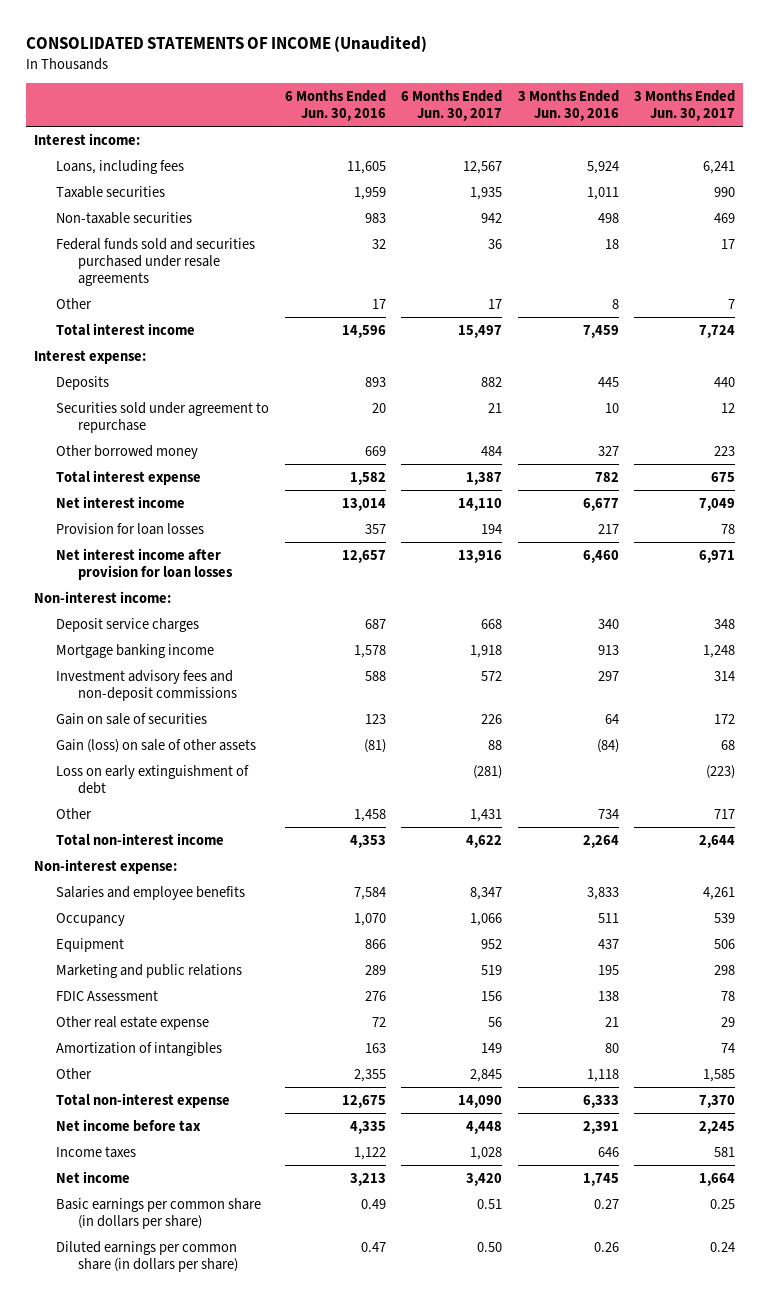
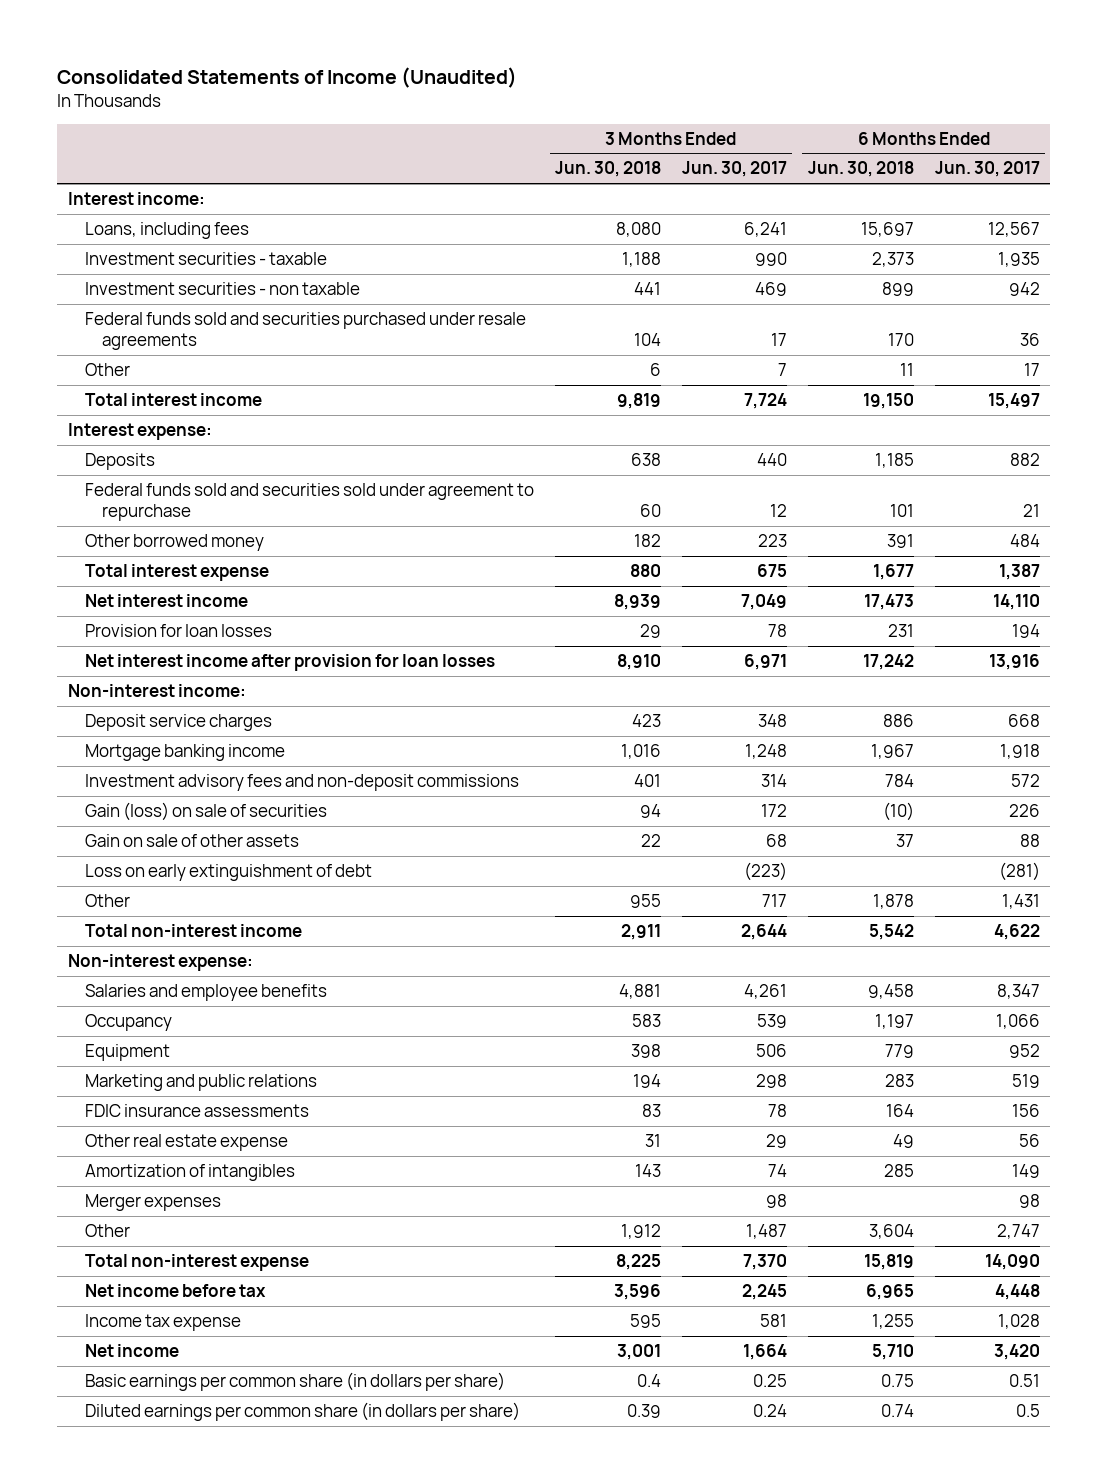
- CONSOLIDATED STATEMENTS OF INCOME (Unaudited)
+ Consolidated Statements of Income (Unaudited)
- | 6 Months Ended Jun. 30, 2016 | 6 Months Ended Jun. 30, 2017 | 3 Months Ended Jun. 30, 2016 | 3 Months Ended Jun. 30, 2017
+ | 3 Months Ended Jun. 30, 2018 | 3 Months Ended Jun. 30, 2017 | 6 Months Ended Jun. 30, 2018 | 6 Months Ended Jun. 30, 2017
- Taxable securities | 1,959 | 1,935 | 1,011 | 990
- Non-taxable securities | 983 | 942 | 498 | 469
+ Investment securities - taxable | 1,188 | 990 | 2,373 | 1,935
+ Investment securities - non taxable | 441 | 469 | 899 | 942
- Securities sold under agreement to repurchase | 20 | 21 | 10 | 12
+ Federal funds sold and securities sold under agreement to repurchase | 60 | 12 | 101 | 21
- Gain on sale of securities | 123 | 226 | 64 | 172
- Gain (loss) on sale of other assets | (81) | 88 | (84) | 68
+ Gain (loss) on sale of securities | 94 | 172 | (10) | 226
+ Gain on sale of other assets | 22 | 68 | 37 | 88
- FDIC Assessment | 276 | 156 | 138 | 78
+ FDIC insurance assessments | 83 | 78 | 164 | 156
- Other | 2,355 | 2,845 | 1,118 | 1,585
+ Merger expenses | | 98 | | 98
+ Other | 1,912 | 1,487 | 3,604 | 2,747
- Income taxes | 1,122 | 1,028 | 646 | 581
+ Income tax expense | 595 | 581 | 1,255 | 1,028
- Diluted earnings per common share (in dollars per share) | 0.47 | 0.50 | 0.26 | 0.24
+ Diluted earnings per common share (in dollars per share) | 0.39 | 0.24 | 0.74 | 0.5

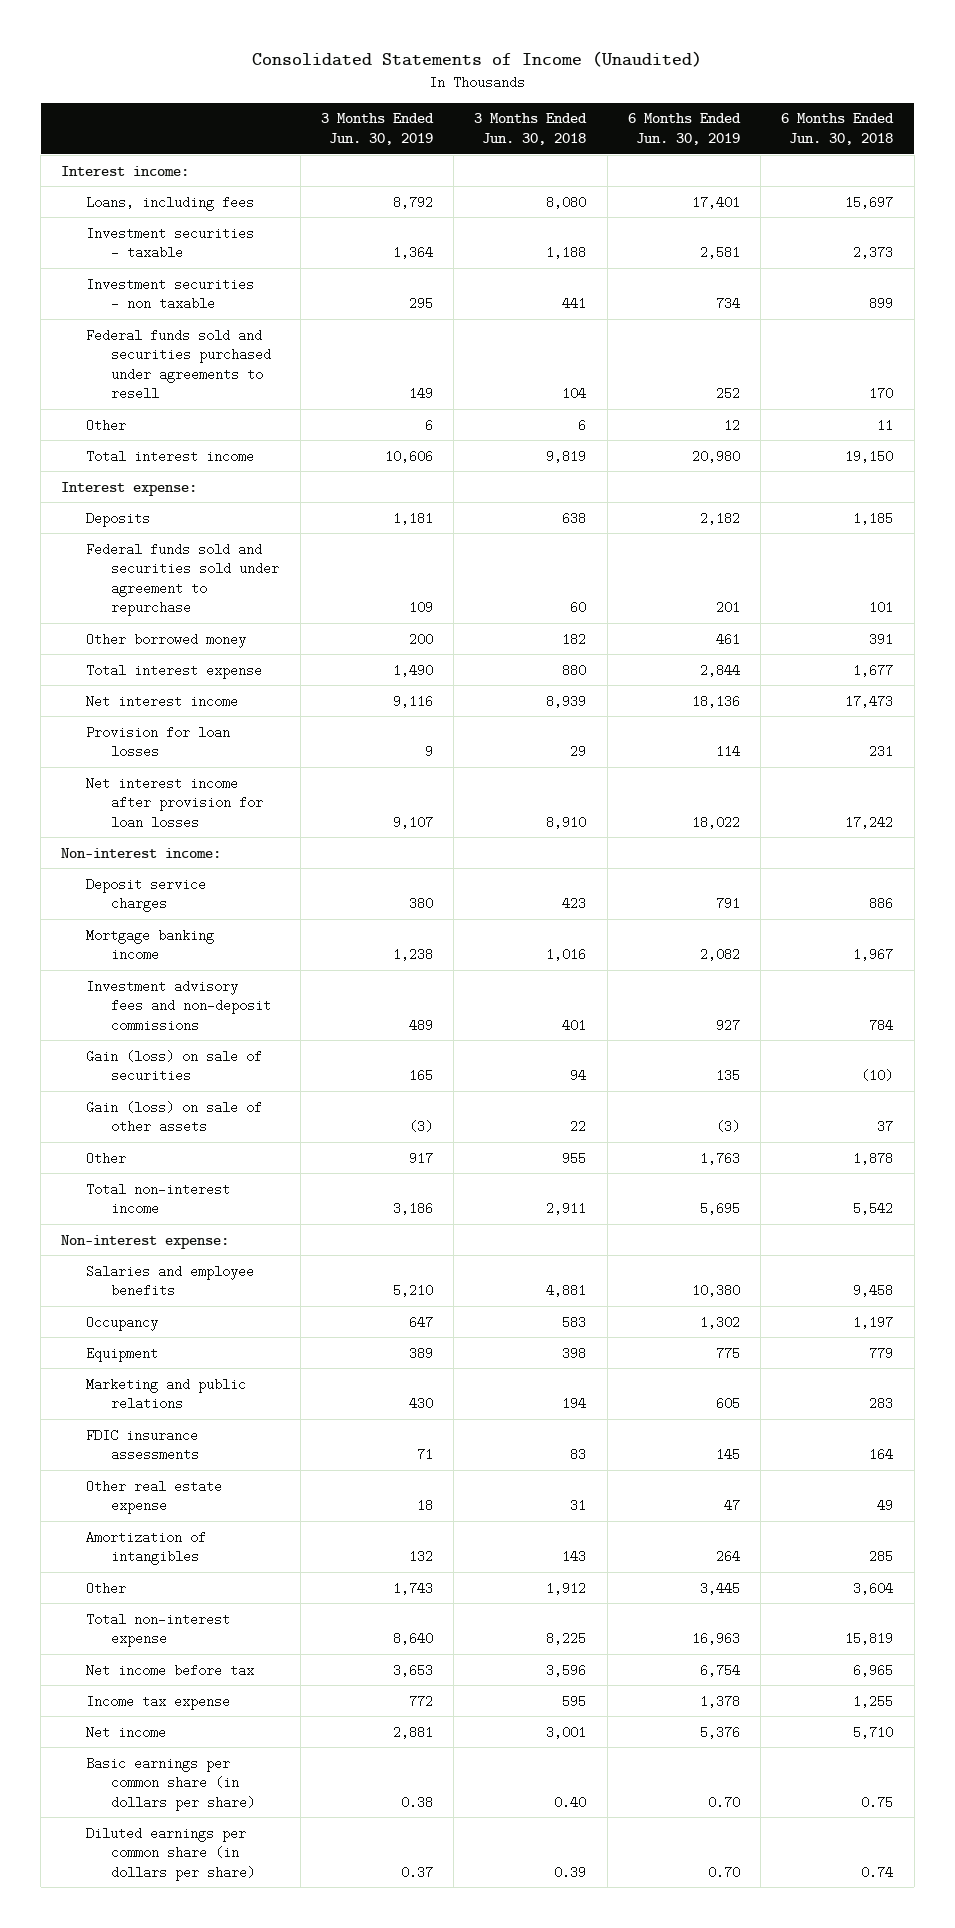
- | 3 Months Ended Jun. 30, 2018 | 3 Months Ended Jun. 30, 2017 | 6 Months Ended Jun. 30, 2018 | 6 Months Ended Jun. 30, 2017
+ | 3 Months Ended Jun. 30, 2019 | 3 Months Ended Jun. 30, 2018 | 6 Months Ended Jun. 30, 2019 | 6 Months Ended Jun. 30, 2018
- Federal funds sold and securities purchased under resale agreements | 104 | 17 | 170 | 36
+ Federal funds sold and securities purchased under agreements to resell | 149 | 104 | 252 | 170
- Gain on sale of other assets | 22 | 68 | 37 | 88
- Loss on early extinguishment of debt | | (223) | | (281)
+ Gain (loss) on sale of other assets | (3) | 22 | (3) | 37
- Merger expenses | | 98 | | 98
- Basic earnings per common share (in dollars per share) | 0.4 | 0.25 | 0.75 | 0.51
+ Basic earnings per common share (in dollars per share) | 0.38 | 0.40 | 0.70 | 0.75

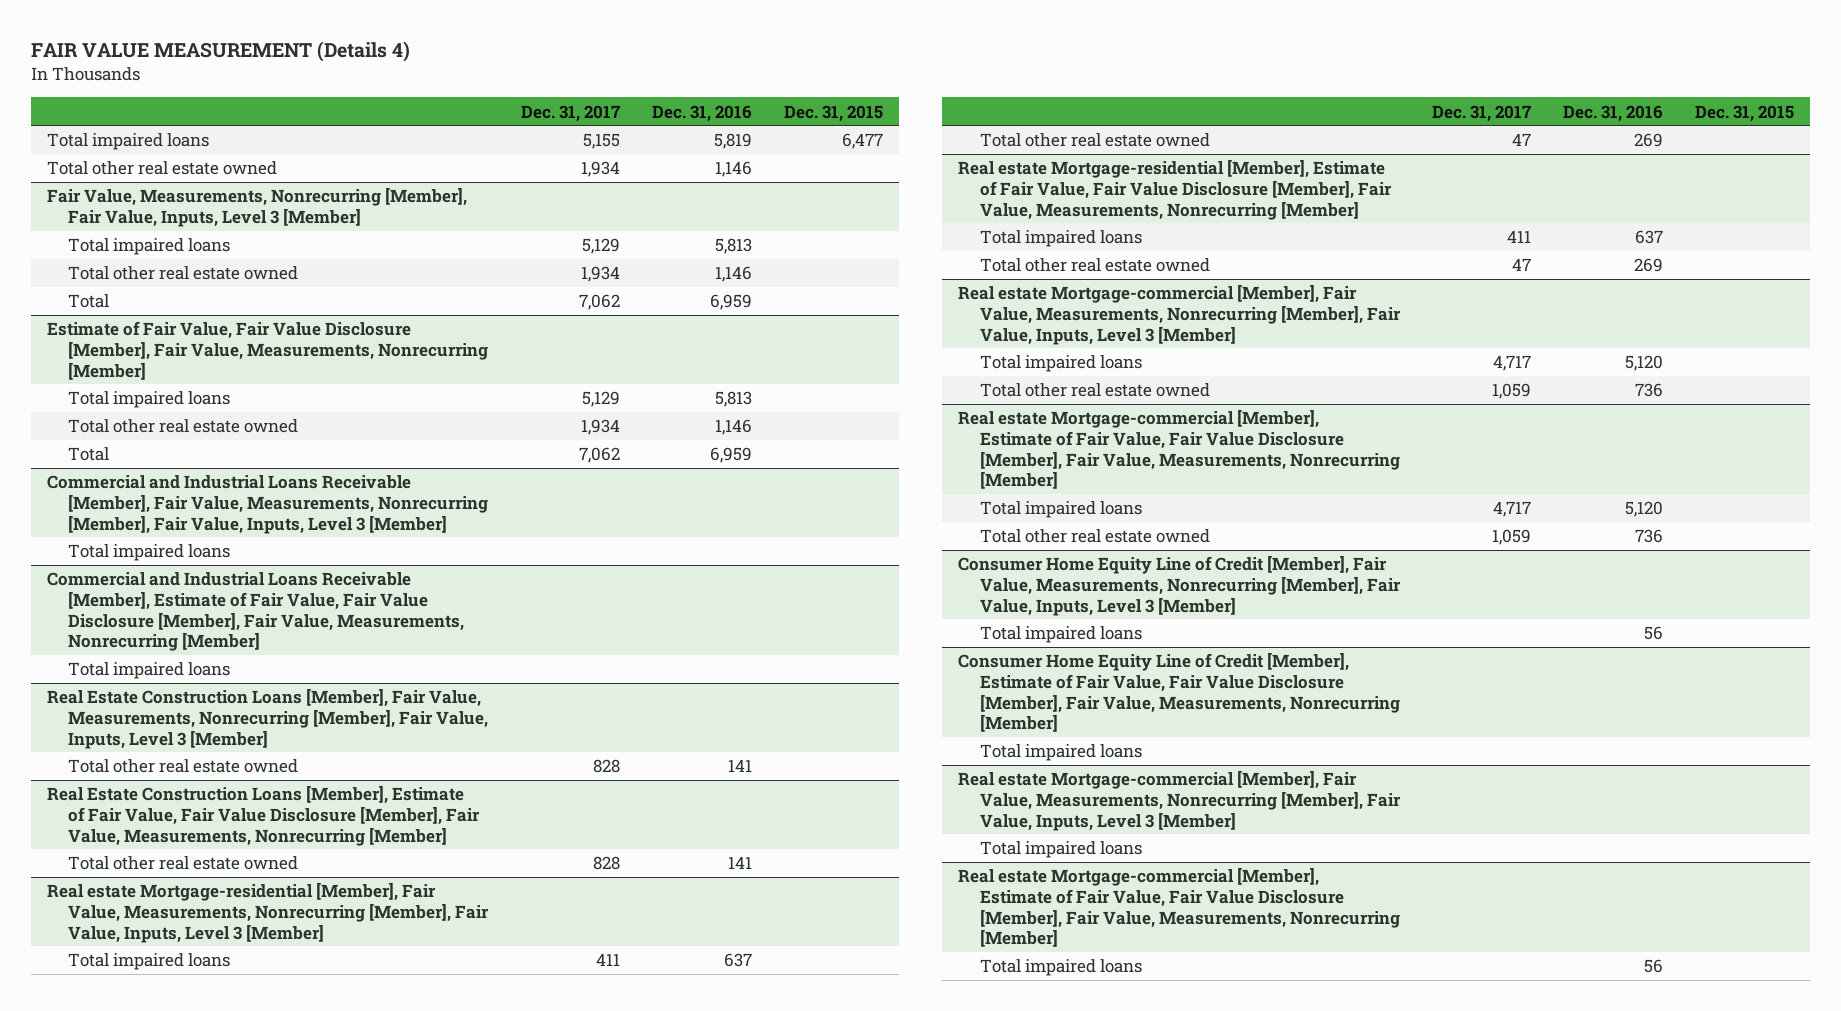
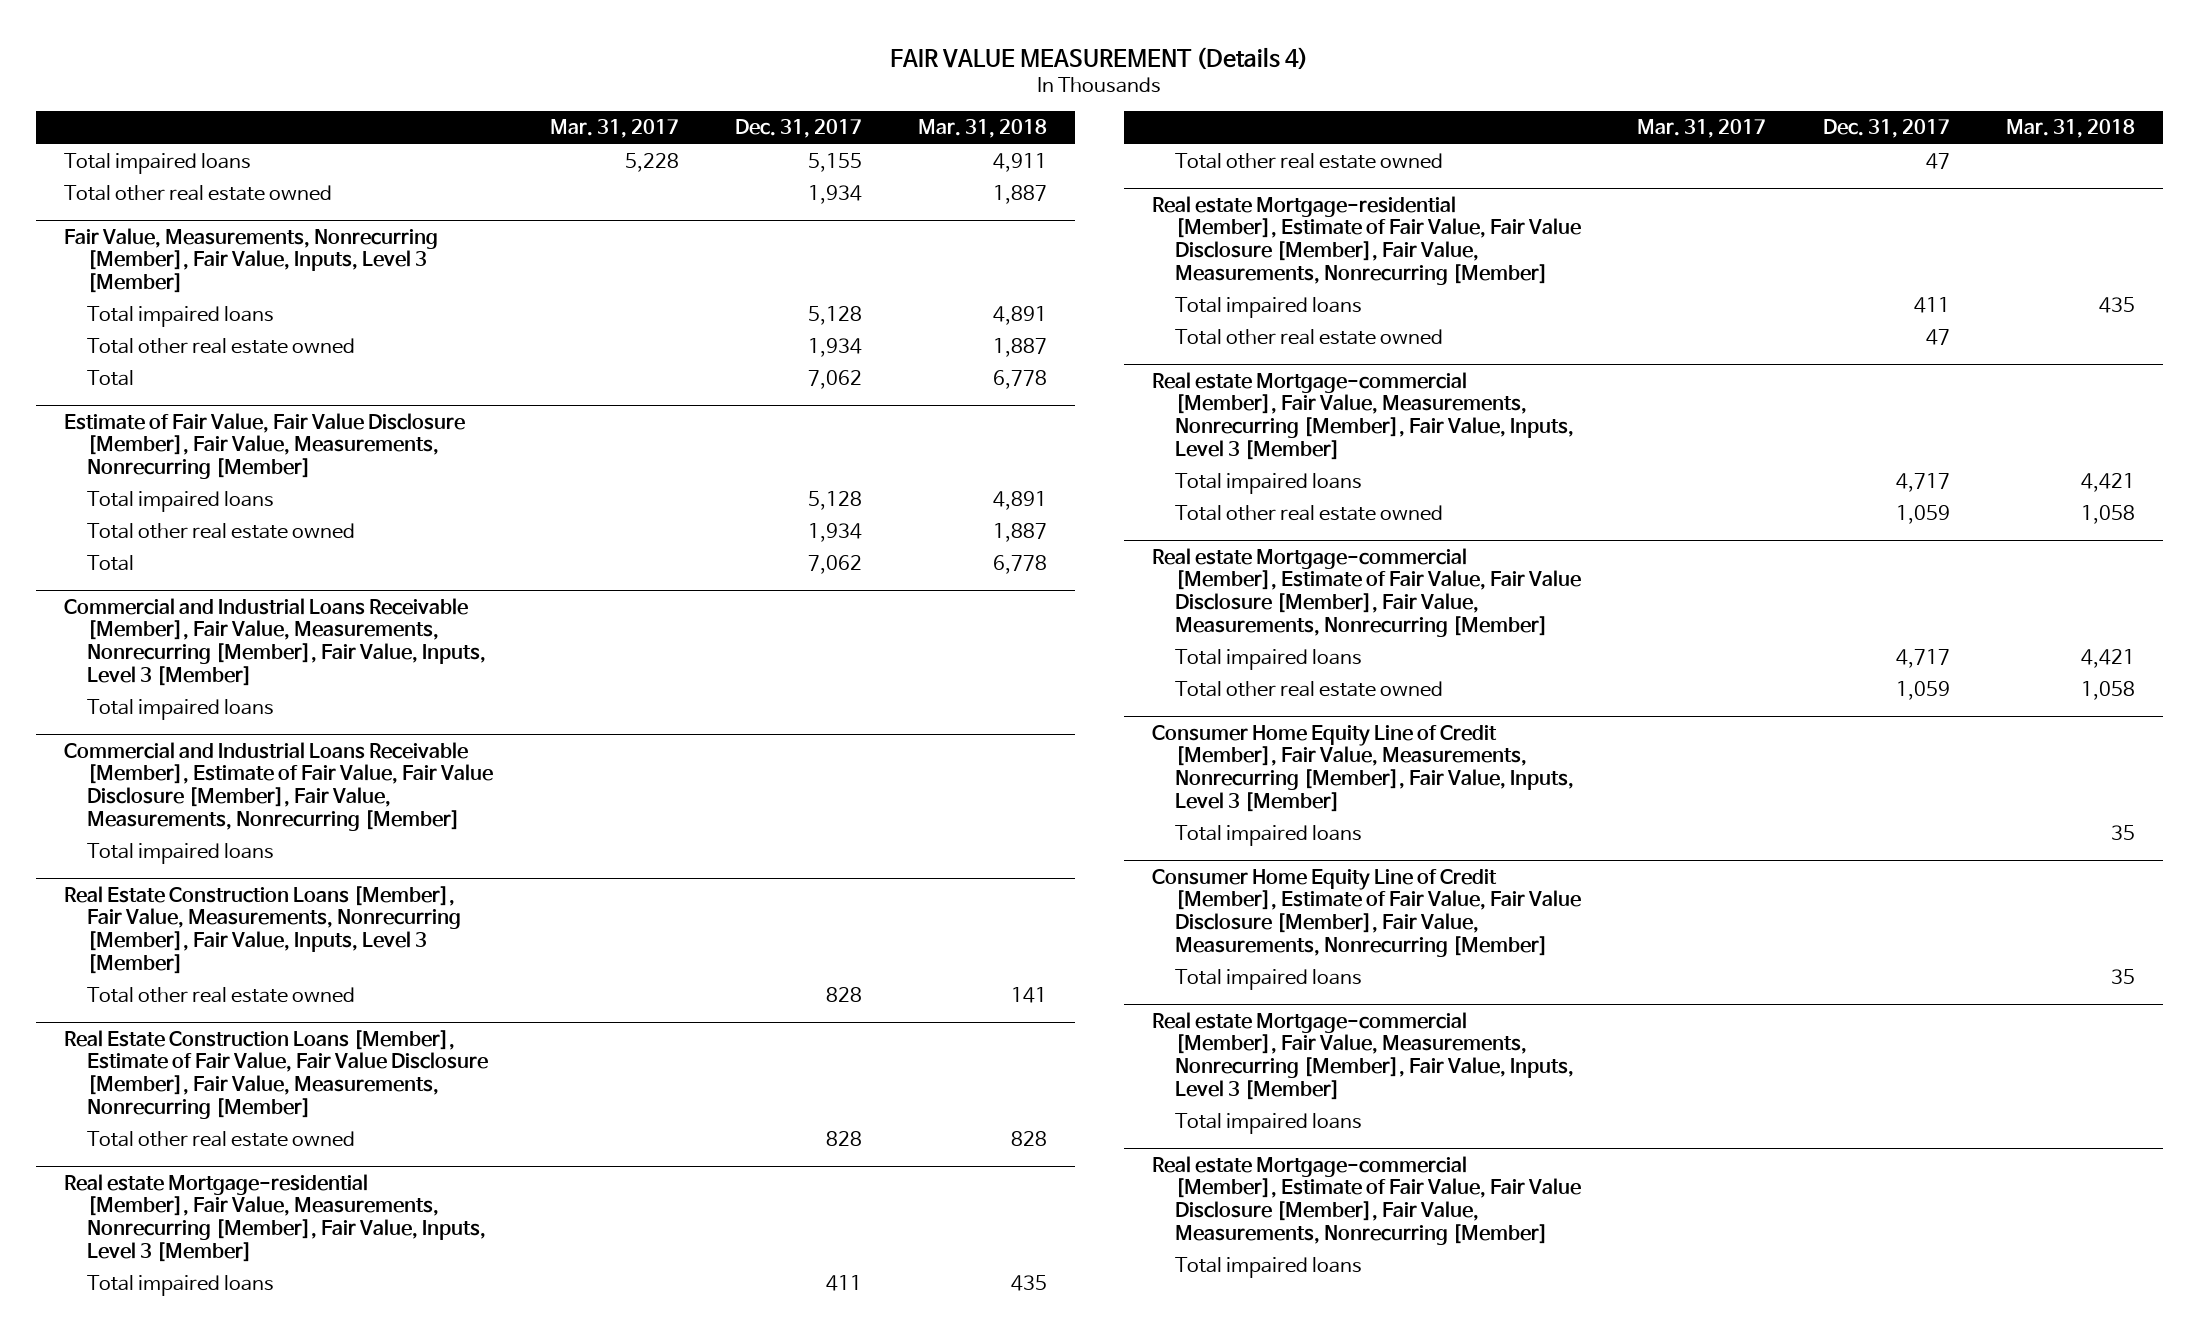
- | Dec. 31, 2017 | Dec. 31, 2016 | Dec. 31, 2015
+ | Mar. 31, 2017 | Dec. 31, 2017 | Mar. 31, 2018
@ Fair Value, Measurements, Nonrecurring [Member], Fair Value, Inputs, Level 3 [Member]
- Total impaired loans | 5,129 | 5,813 |
+ Total impaired loans | | 5,128 | 4,891
@ Estimate of Fair Value, Fair Value Disclosure [Member], Fair Value, Measurements, Nonrecurring [Member]
- Total impaired loans | 5,129 | 5,813 |
+ Total impaired loans | | 5,128 | 4,891

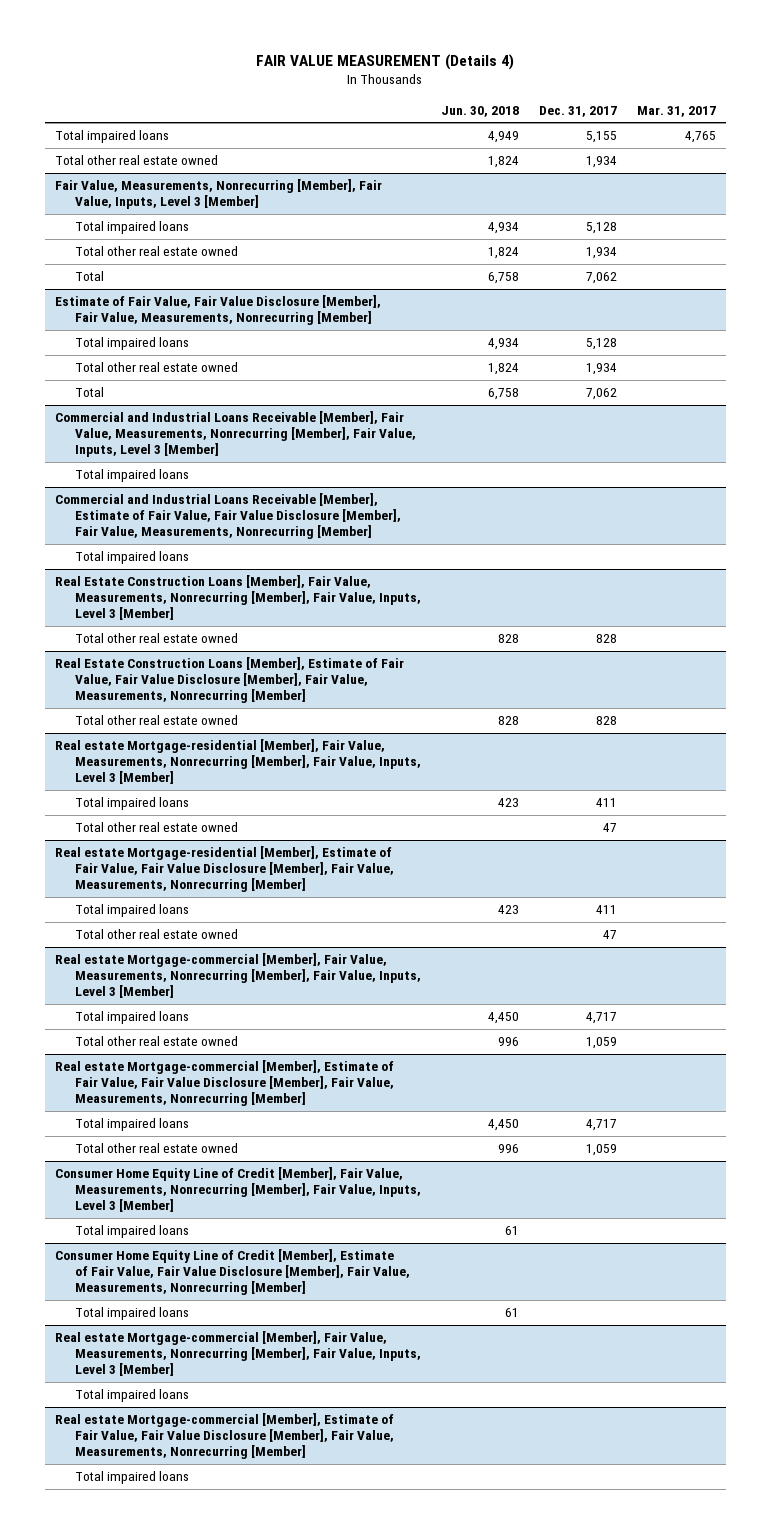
- | Mar. 31, 2017 | Dec. 31, 2017 | Mar. 31, 2018
+ | Jun. 30, 2018 | Dec. 31, 2017 | Mar. 31, 2017
- Total impaired loans | 5,228 | 5,155 | 4,911
+ Total impaired loans | 4,949 | 5,155 | 4,765

